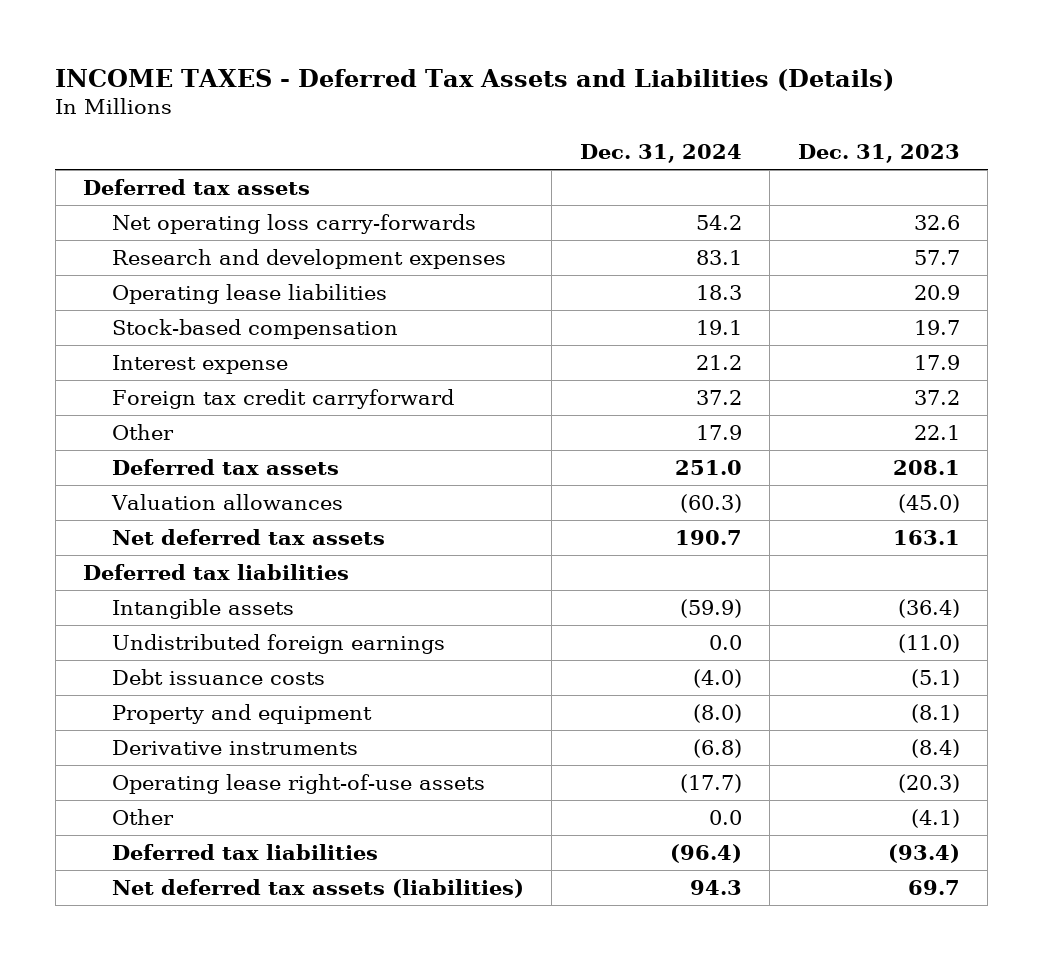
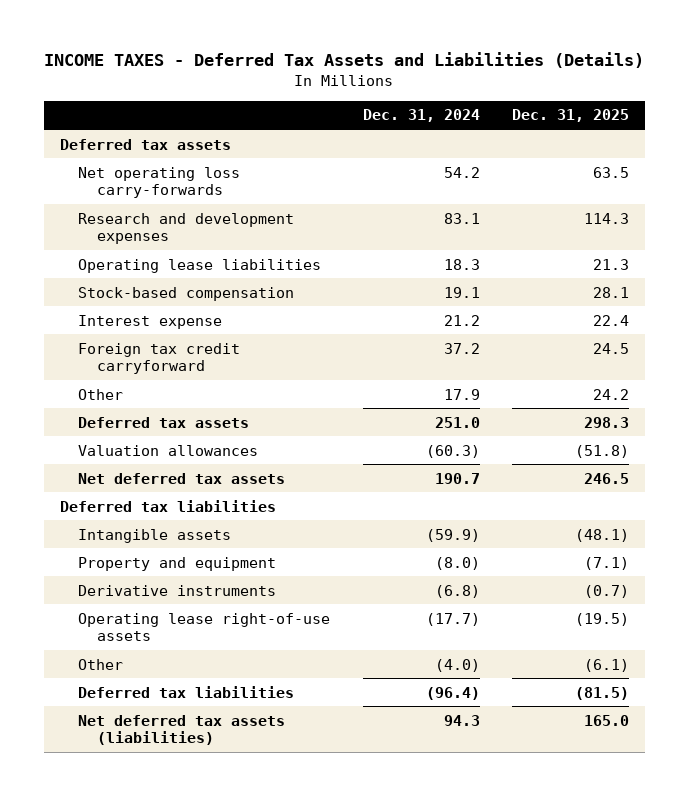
- | Dec. 31, 2024 | Dec. 31, 2023
+ | Dec. 31, 2024 | Dec. 31, 2025
- Undistributed foreign earnings | 0.0 | (11.0)
- Debt issuance costs | (4.0) | (5.1)
- Other | 0.0 | (4.1)
+ Other | (4.0) | (6.1)

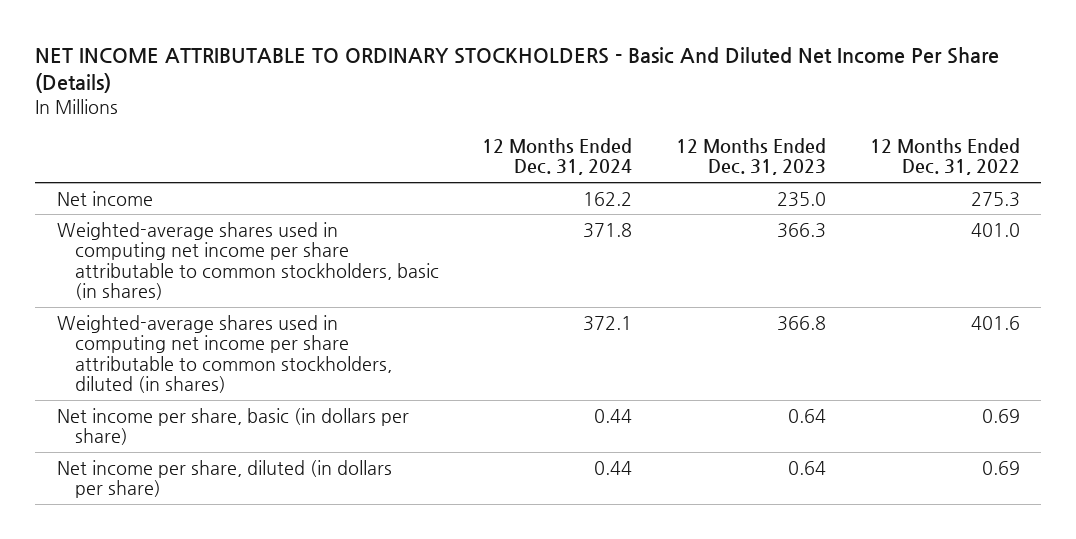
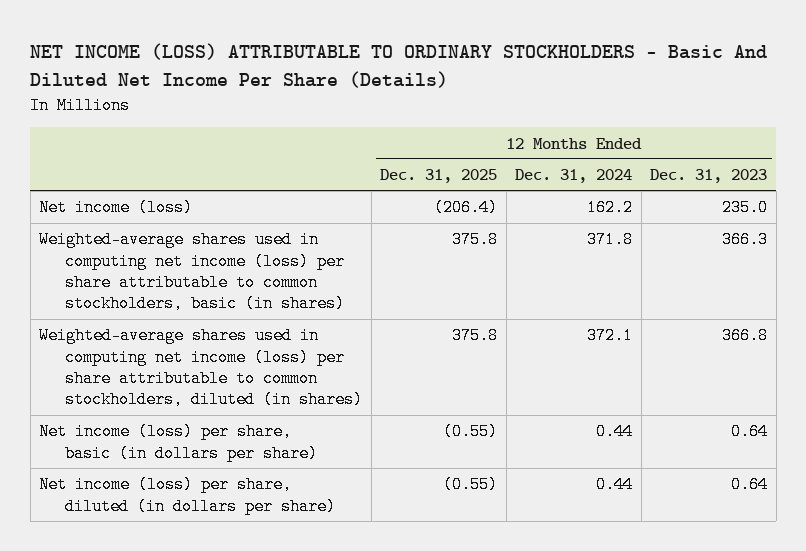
- NET INCOME ATTRIBUTABLE TO ORDINARY STOCKHOLDERS - Basic And Diluted Net Income Per Share (Details)
+ NET INCOME (LOSS) ATTRIBUTABLE TO ORDINARY STOCKHOLDERS - Basic And Diluted Net Income Per Share (Details)
- | 12 Months Ended Dec. 31, 2024 | 12 Months Ended Dec. 31, 2023 | 12 Months Ended Dec. 31, 2022
+ | 12 Months Ended Dec. 31, 2025 | 12 Months Ended Dec. 31, 2024 | 12 Months Ended Dec. 31, 2023
- Net income | 162.2 | 235.0 | 275.3
- Weighted-average shares used in computing net income per share attributable to common stockholders, basic (in shares) | 371.8 | 366.3 | 401.0
- Weighted-average shares used in computing net income per share attributable to common stockholders, diluted (in shares) | 372.1 | 366.8 | 401.6
- Net income per share, basic (in dollars per share) | 0.44 | 0.64 | 0.69
- Net income per share, diluted (in dollars per share) | 0.44 | 0.64 | 0.69
+ Net income (loss) | (206.4) | 162.2 | 235.0
+ Weighted-average shares used in computing net income (loss) per share attributable to common stockholders, basic (in shares) | 375.8 | 371.8 | 366.3
+ Weighted-average shares used in computing net income (loss) per share attributable to common stockholders, diluted (in shares) | 375.8 | 372.1 | 366.8
+ Net income (loss) per share, basic (in dollars per share) | (0.55) | 0.44 | 0.64
+ Net income (loss) per share, diluted (in dollars per share) | (0.55) | 0.44 | 0.64

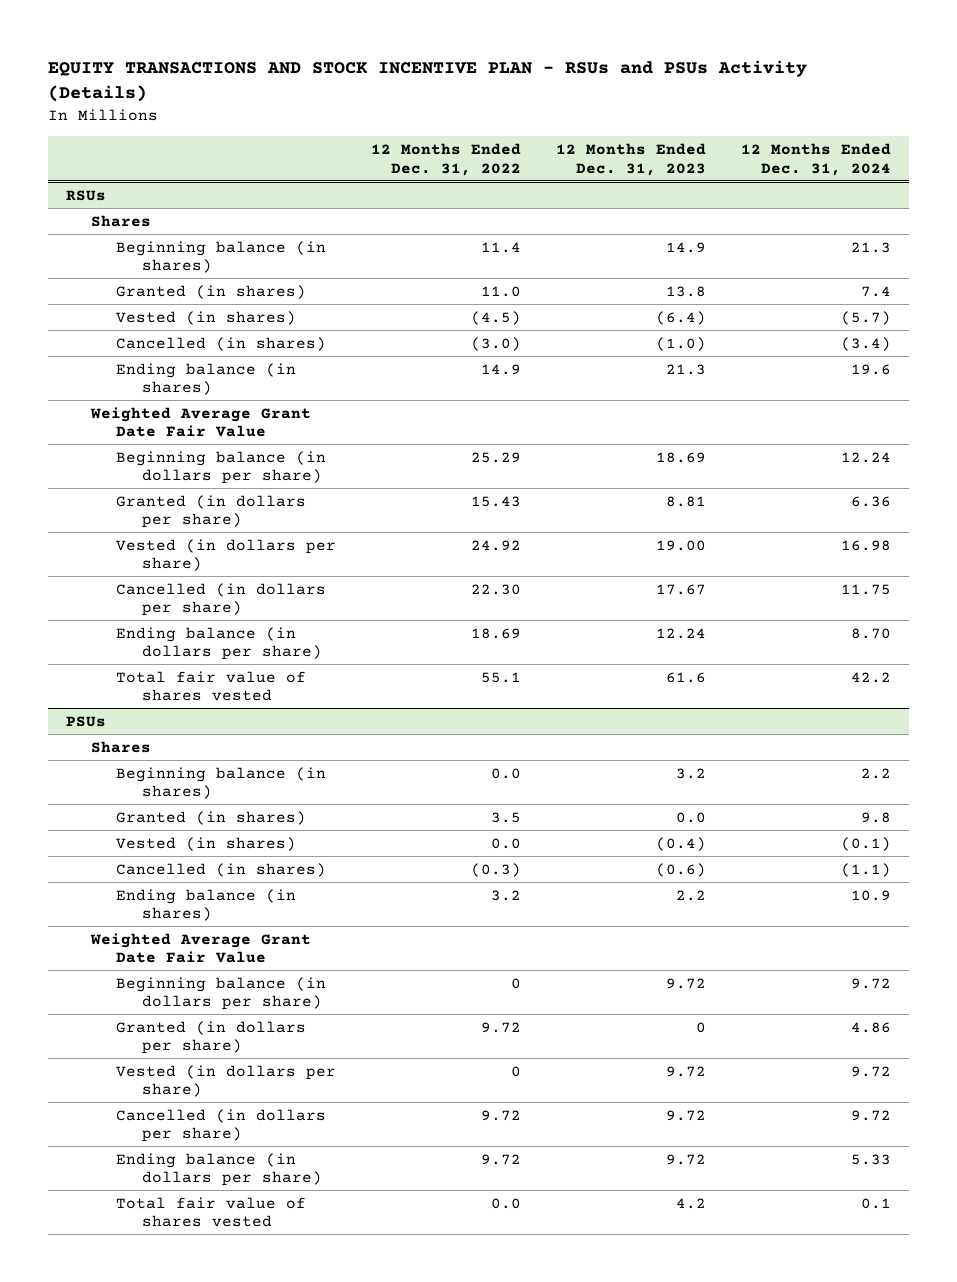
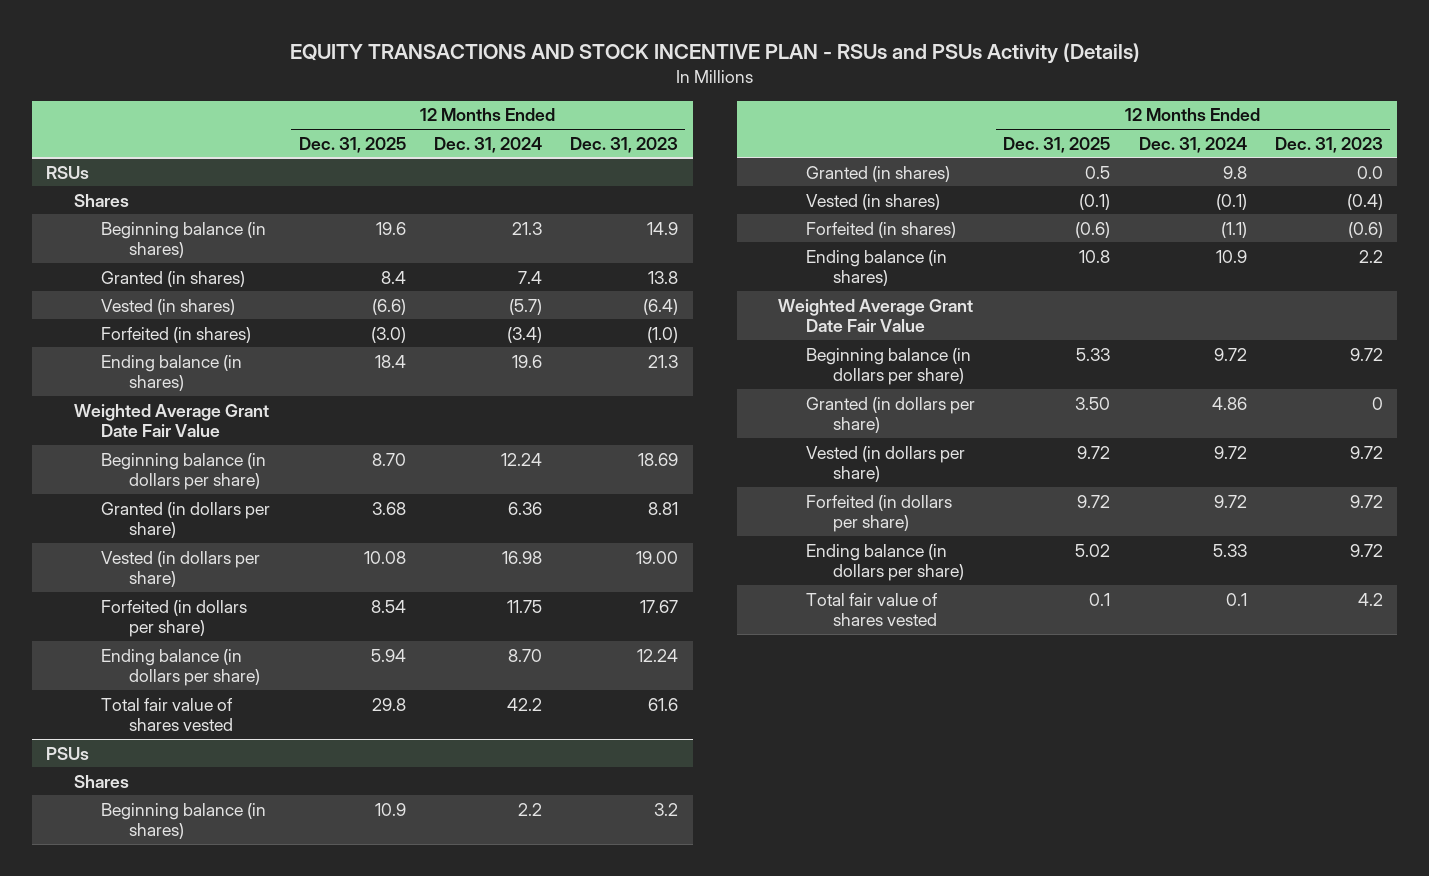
- | 12 Months Ended Dec. 31, 2022 | 12 Months Ended Dec. 31, 2023 | 12 Months Ended Dec. 31, 2024
+ | 12 Months Ended Dec. 31, 2025 | 12 Months Ended Dec. 31, 2024 | 12 Months Ended Dec. 31, 2023
@ RSUs
- Cancelled (in shares) | (3.0) | (1.0) | (3.4)
+ Forfeited (in shares) | (3.0) | (3.4) | (1.0)
- Cancelled (in dollars per share) | 22.30 | 17.67 | 11.75
+ Forfeited (in dollars per share) | 8.54 | 11.75 | 17.67
@ PSUs
- Cancelled (in shares) | (0.3) | (0.6) | (1.1)
+ Forfeited (in shares) | (0.6) | (1.1) | (0.6)
- Cancelled (in dollars per share) | 9.72 | 9.72 | 9.72
+ Forfeited (in dollars per share) | 9.72 | 9.72 | 9.72

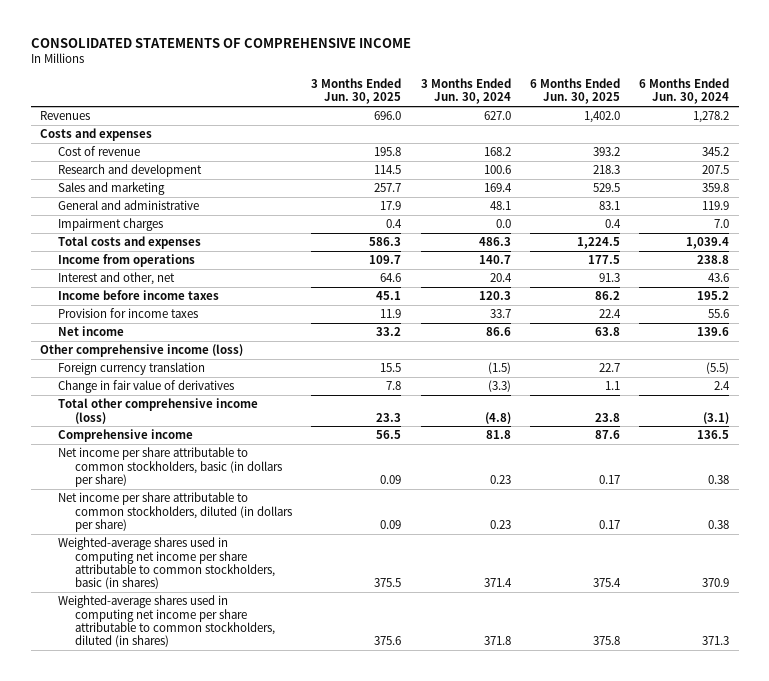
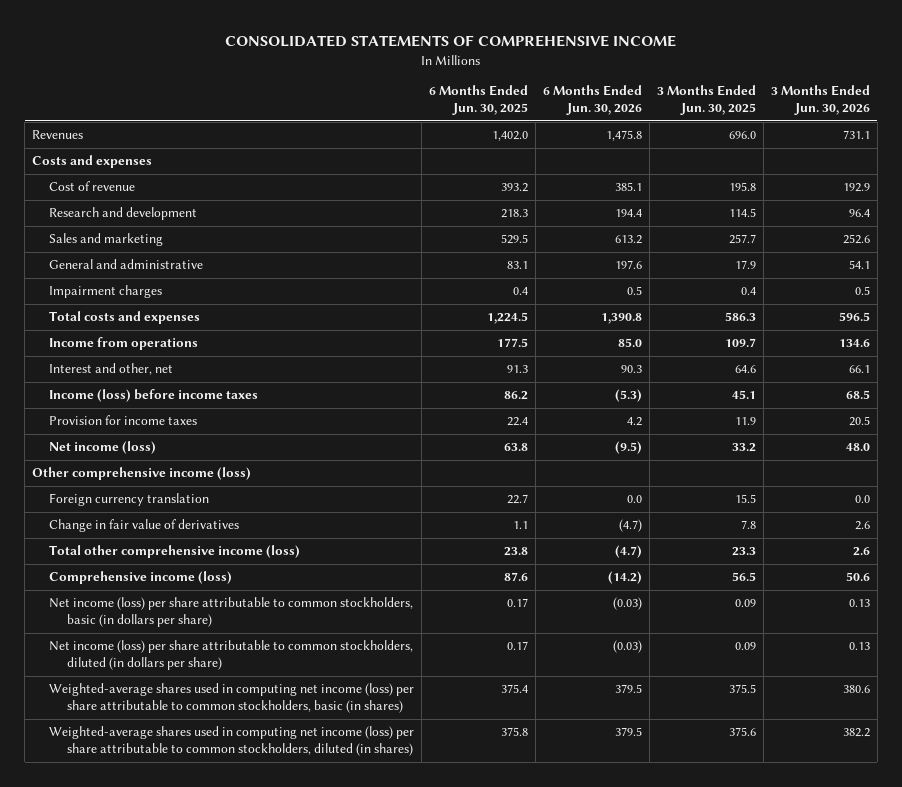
- | 3 Months Ended Jun. 30, 2025 | 3 Months Ended Jun. 30, 2024 | 6 Months Ended Jun. 30, 2025 | 6 Months Ended Jun. 30, 2024
+ | 6 Months Ended Jun. 30, 2025 | 6 Months Ended Jun. 30, 2026 | 3 Months Ended Jun. 30, 2025 | 3 Months Ended Jun. 30, 2026
- Income before income taxes | 45.1 | 120.3 | 86.2 | 195.2
+ Income (loss) before income taxes | 86.2 | (5.3) | 45.1 | 68.5
- Net income | 33.2 | 86.6 | 63.8 | 139.6
+ Net income (loss) | 63.8 | (9.5) | 33.2 | 48.0
- Comprehensive income | 56.5 | 81.8 | 87.6 | 136.5
- Net income per share attributable to common stockholders, basic (in dollars per share) | 0.09 | 0.23 | 0.17 | 0.38
- Net income per share attributable to common stockholders, diluted (in dollars per share) | 0.09 | 0.23 | 0.17 | 0.38
- Weighted-average shares used in computing net income per share attributable to common stockholders, basic (in shares) | 375.5 | 371.4 | 375.4 | 370.9
- Weighted-average shares used in computing net income per share attributable to common stockholders, diluted (in shares) | 375.6 | 371.8 | 375.8 | 371.3
+ Comprehensive income (loss) | 87.6 | (14.2) | 56.5 | 50.6
+ Net income (loss) per share attributable to common stockholders, basic (in dollars per share) | 0.17 | (0.03) | 0.09 | 0.13
+ Net income (loss) per share attributable to common stockholders, diluted (in dollars per share) | 0.17 | (0.03) | 0.09 | 0.13
+ Weighted-average shares used in computing net income (loss) per share attributable to common stockholders, basic (in shares) | 375.4 | 379.5 | 375.5 | 380.6
+ Weighted-average shares used in computing net income (loss) per share attributable to common stockholders, diluted (in shares) | 375.8 | 379.5 | 375.6 | 382.2

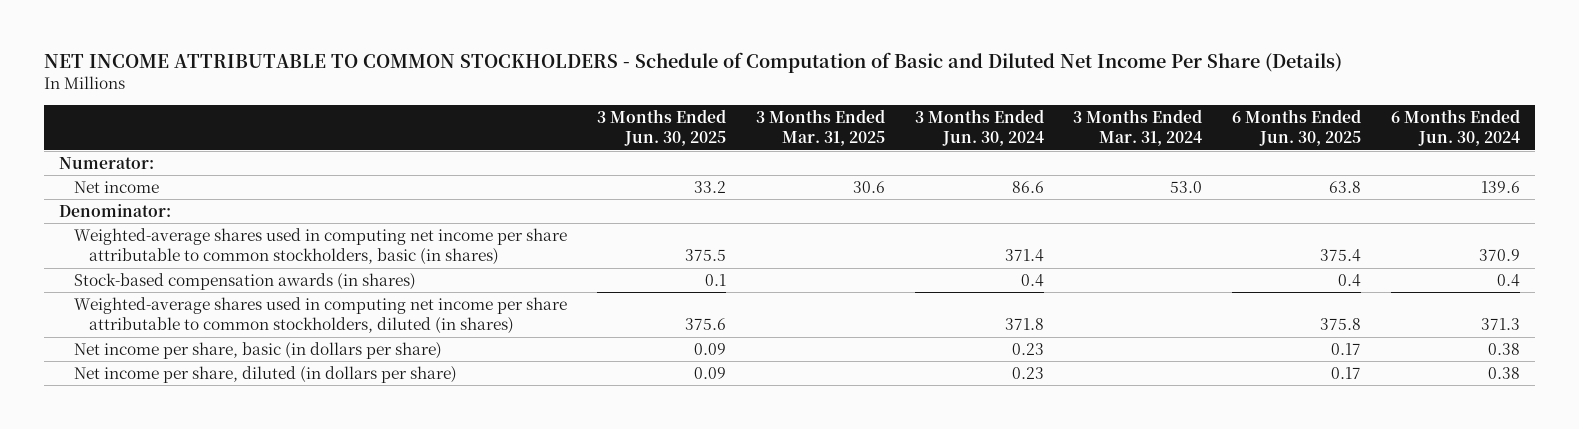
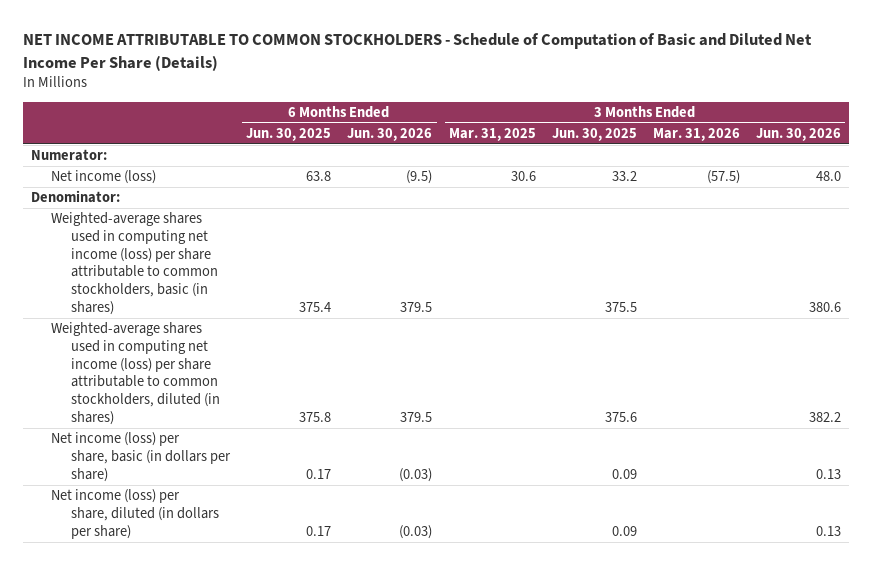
- | 3 Months Ended Jun. 30, 2025 | 3 Months Ended Mar. 31, 2025 | 3 Months Ended Jun. 30, 2024 | 3 Months Ended Mar. 31, 2024 | 6 Months Ended Jun. 30, 2025 | 6 Months Ended Jun. 30, 2024
+ | 6 Months Ended Jun. 30, 2025 | 6 Months Ended Jun. 30, 2026 | 3 Months Ended Mar. 31, 2025 | 3 Months Ended Jun. 30, 2025 | 3 Months Ended Mar. 31, 2026 | 3 Months Ended Jun. 30, 2026
- Net income | 33.2 | 30.6 | 86.6 | 53.0 | 63.8 | 139.6
+ Net income (loss) | 63.8 | (9.5) | 30.6 | 33.2 | (57.5) | 48.0
- Weighted-average shares used in computing net income per share attributable to common stockholders, basic (in shares) | 375.5 | | 371.4 | | 375.4 | 370.9
- Stock-based compensation awards (in shares) | 0.1 | | 0.4 | | 0.4 | 0.4
- Weighted-average shares used in computing net income per share attributable to common stockholders, diluted (in shares) | 375.6 | | 371.8 | | 375.8 | 371.3
- Net income per share, basic (in dollars per share) | 0.09 | | 0.23 | | 0.17 | 0.38
- Net income per share, diluted (in dollars per share) | 0.09 | | 0.23 | | 0.17 | 0.38
+ Weighted-average shares used in computing net income (loss) per share attributable to common stockholders, basic (in shares) | 375.4 | 379.5 | | 375.5 | | 380.6
+ Weighted-average shares used in computing net income (loss) per share attributable to common stockholders, diluted (in shares) | 375.8 | 379.5 | | 375.6 | | 382.2
+ Net income (loss) per share, basic (in dollars per share) | 0.17 | (0.03) | | 0.09 | | 0.13
+ Net income (loss) per share, diluted (in dollars per share) | 0.17 | (0.03) | | 0.09 | | 0.13

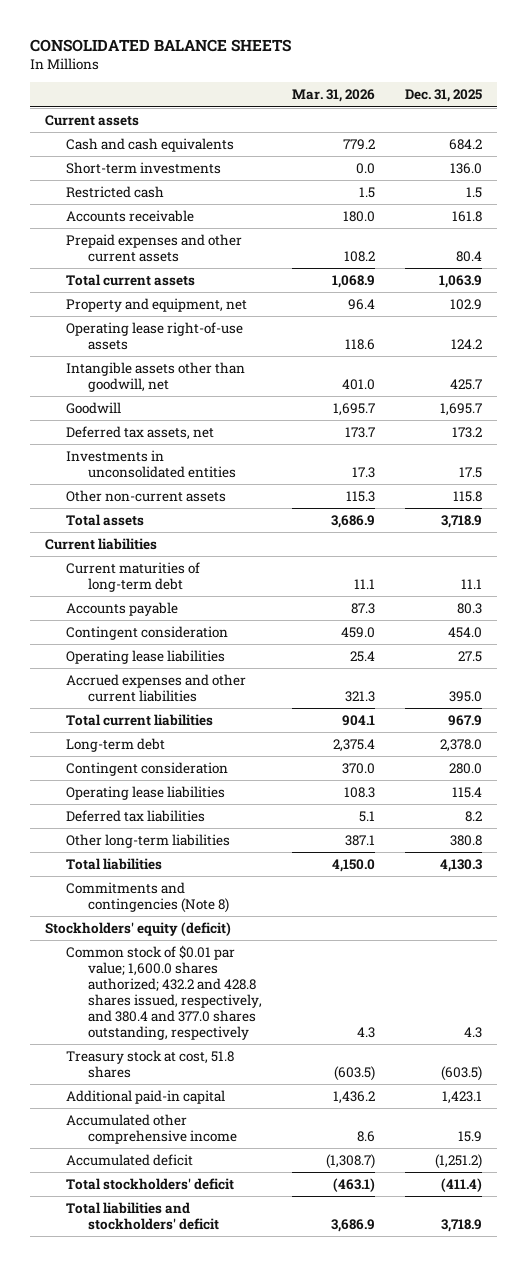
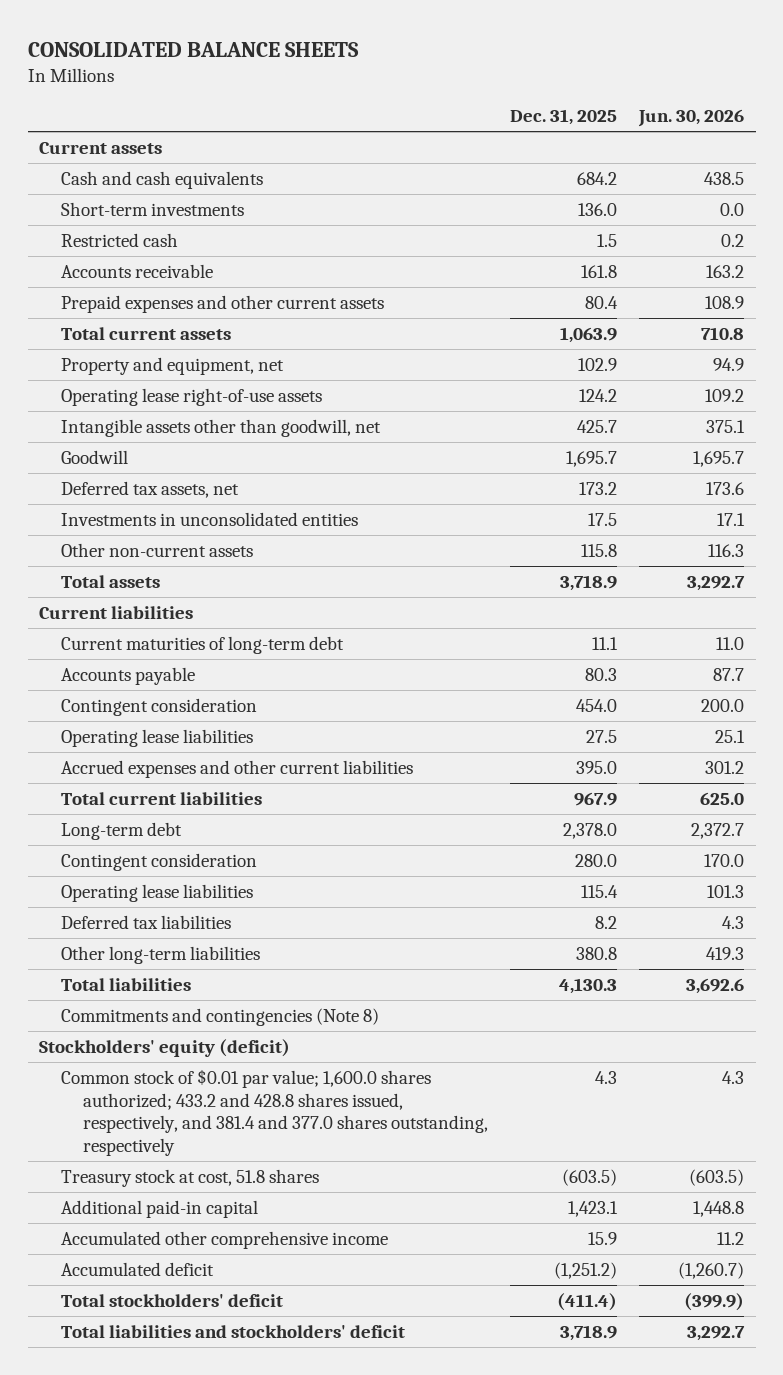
- | Mar. 31, 2026 | Dec. 31, 2025
+ | Dec. 31, 2025 | Jun. 30, 2026
- Common stock of $0.01 par value; 1,600.0 shares authorized; 432.2 and 428.8 shares issued, respectively, and 380.4 and 377.0 shares outstanding, respectively | 4.3 | 4.3
+ Common stock of $0.01 par value; 1,600.0 shares authorized; 433.2 and 428.8 shares issued, respectively, and 381.4 and 377.0 shares outstanding, respectively | 4.3 | 4.3

